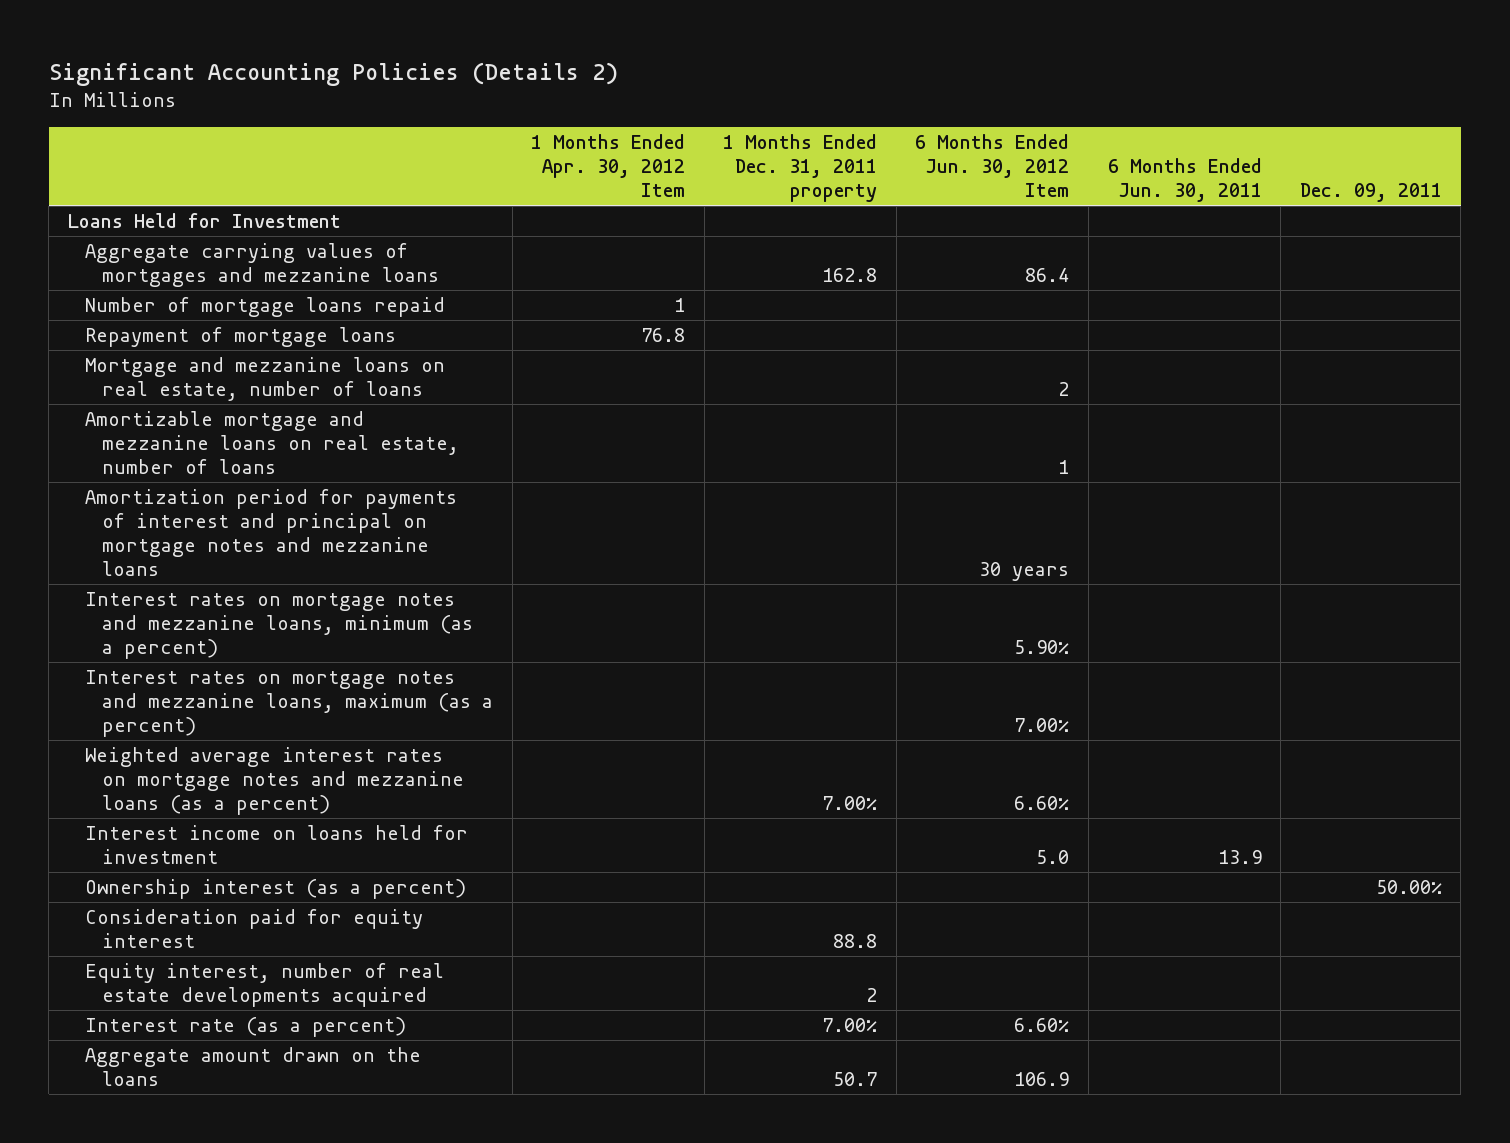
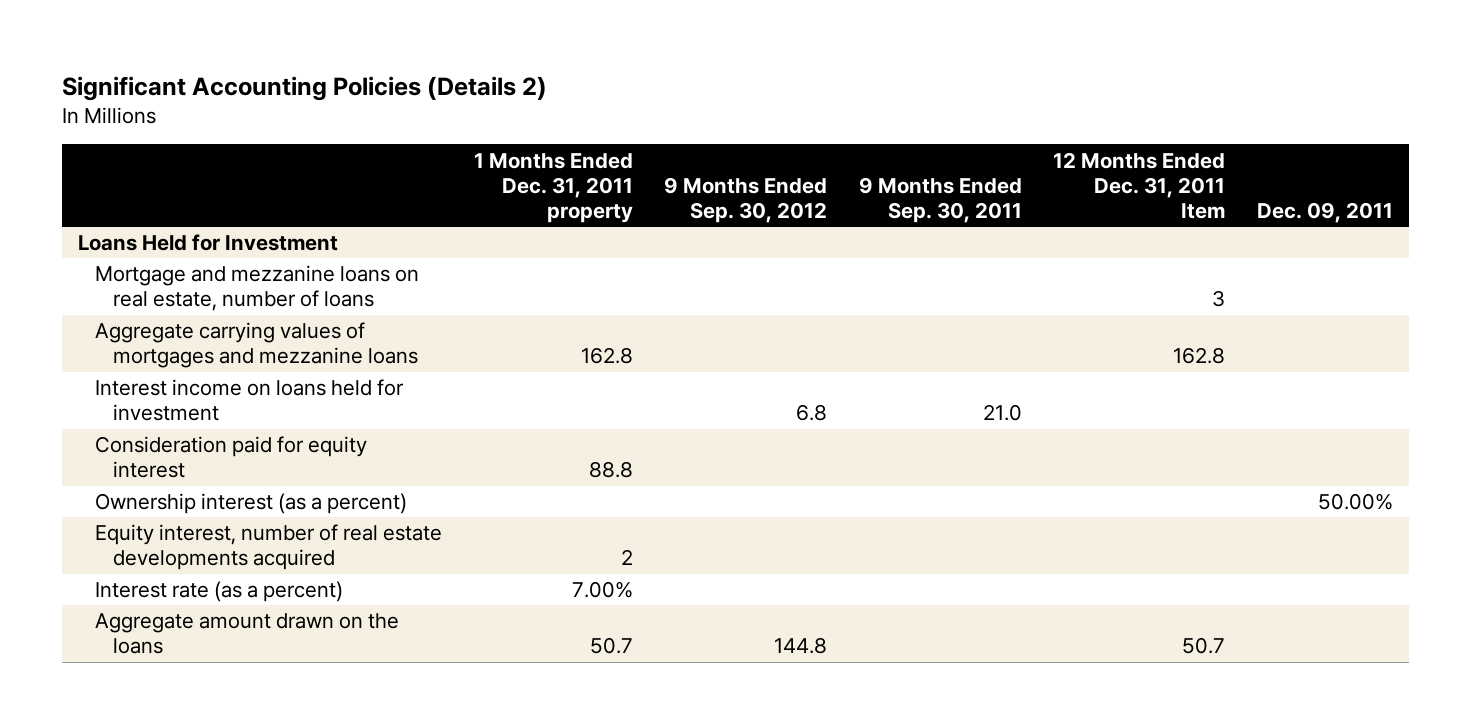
- | 1 Months Ended Apr. 30, 2012 Item | 1 Months Ended Dec. 31, 2011 property | 6 Months Ended Jun. 30, 2012 Item | 6 Months Ended Jun. 30, 2011 | Dec. 09, 2011
+ | 1 Months Ended Dec. 31, 2011 property | 9 Months Ended Sep. 30, 2012 | 9 Months Ended Sep. 30, 2011 | 12 Months Ended Dec. 31, 2011 Item | Dec. 09, 2011
- Number of mortgage loans repaid | 1 | | | |
- Repayment of mortgage loans | 76.8 | | | |
- Amortizable mortgage and mezzanine loans on real estate, number of loans | | | 1 | |
- Amortization period for payments of interest and principal on mortgage notes and mezzanine loans | | | 30 years | |
- Interest rates on mortgage notes and mezzanine loans, minimum (as a percent) | | | 5.90% | |
- Interest rates on mortgage notes and mezzanine loans, maximum (as a percent) | | | 7.00% | |
- Weighted average interest rates on mortgage notes and mezzanine loans (as a percent) | | 7.00% | 6.60% | |
moved down: Aggregate carrying values of mortgages and mezzanine loans | 162.8 | | | 162.8 |
moved down: Ownership interest (as a percent) | | | | | 50.00%

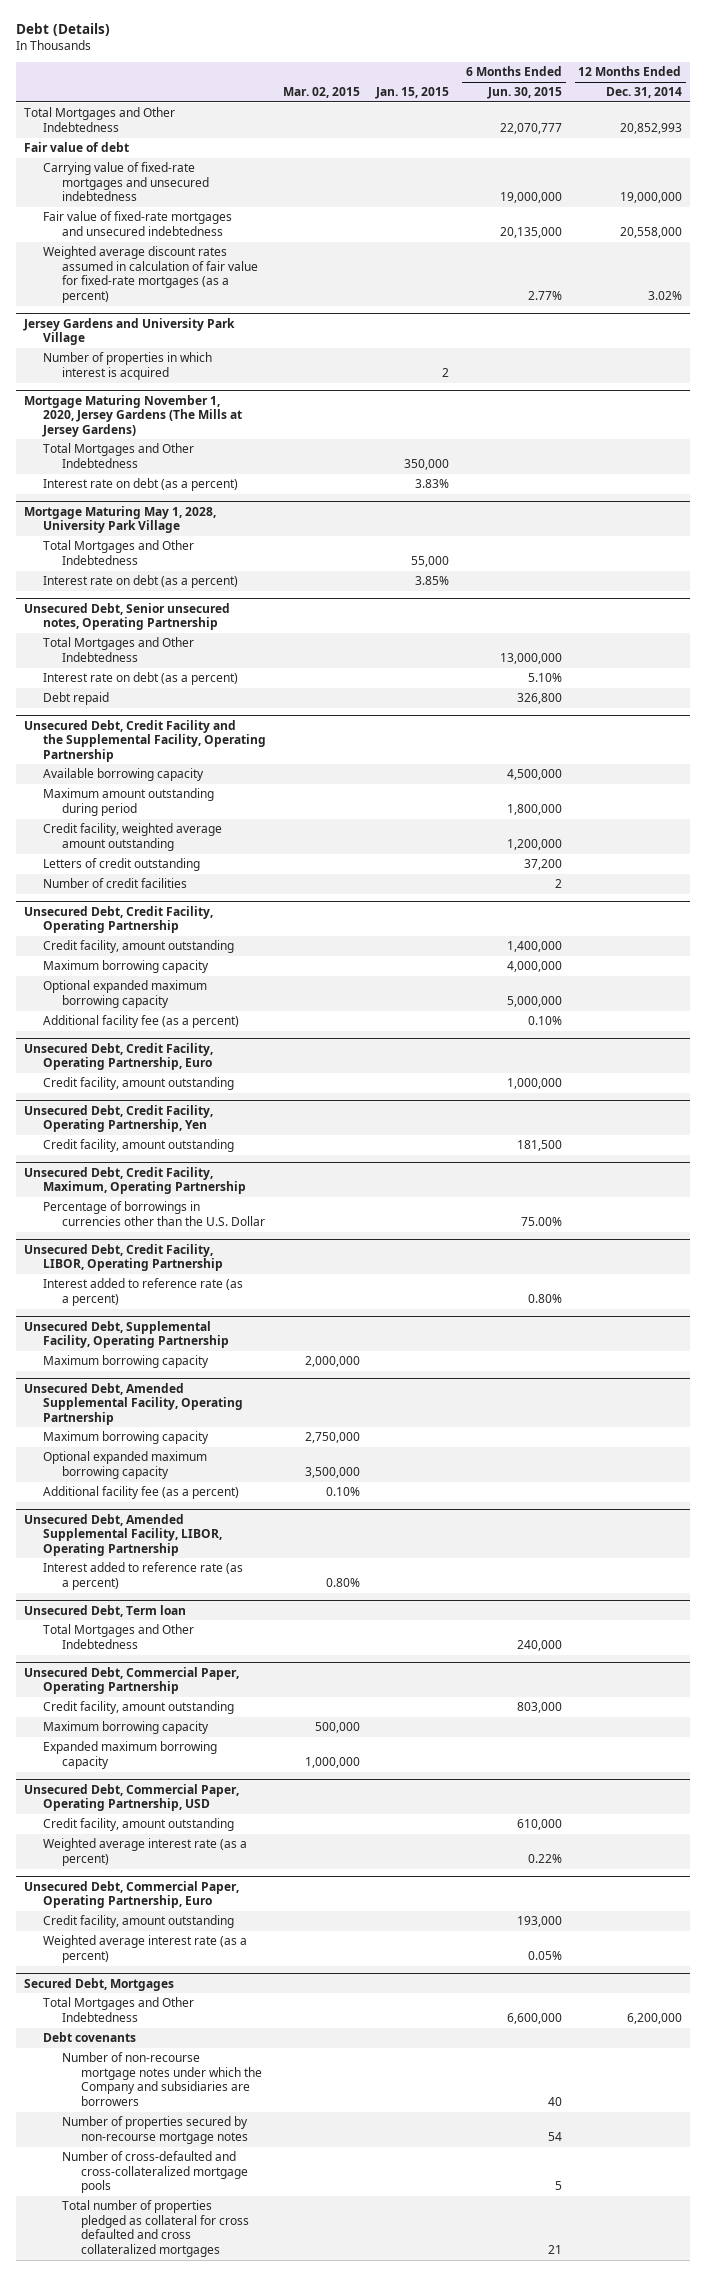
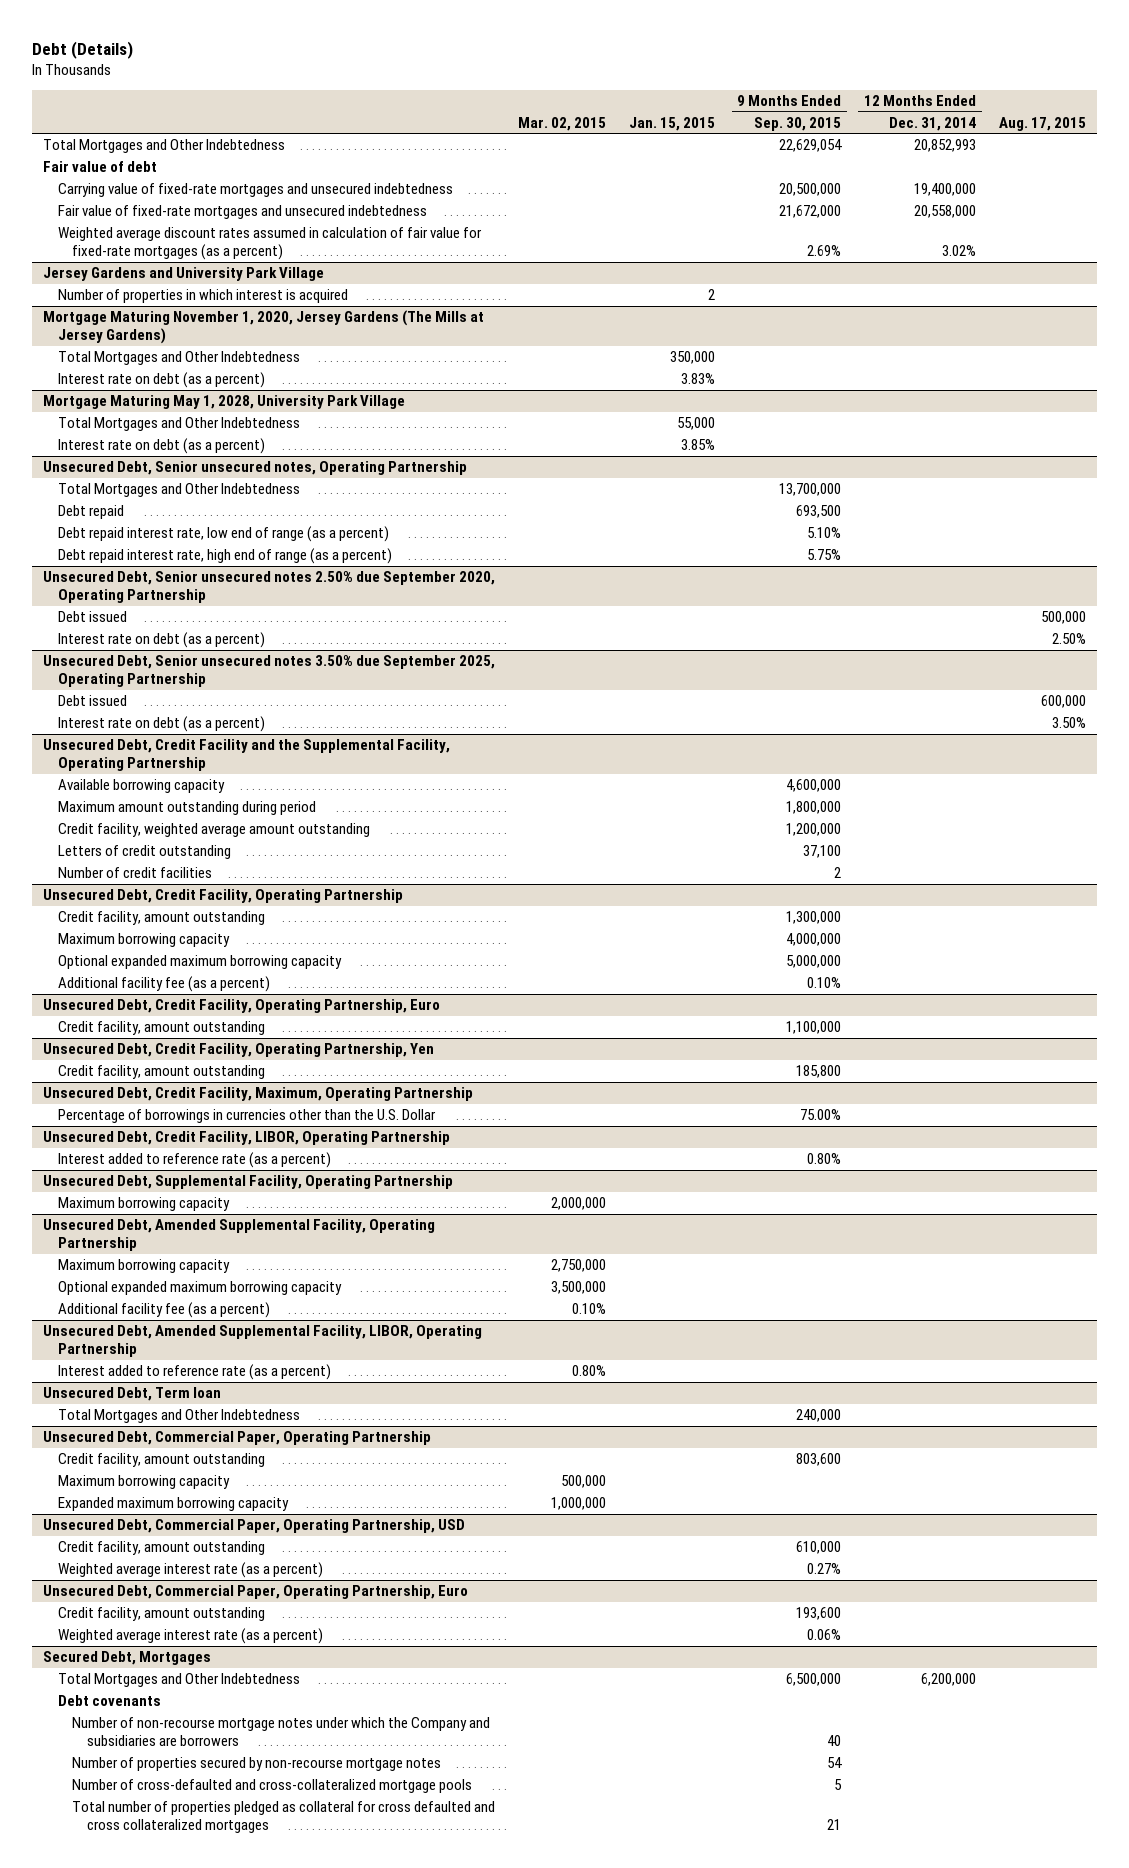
- | Mar. 02, 2015 | Jan. 15, 2015 | 6 Months Ended Jun. 30, 2015 | 12 Months Ended Dec. 31, 2014
+ | Mar. 02, 2015 | Jan. 15, 2015 | 9 Months Ended Sep. 30, 2015 | 12 Months Ended Dec. 31, 2014 | Aug. 17, 2015
- Carrying value of fixed-rate mortgages and unsecured indebtedness | | | 19,000,000 | 19,000,000
+ Carrying value of fixed-rate mortgages and unsecured indebtedness | | | 20,500,000 | 19,400,000 |
@ Unsecured Debt, Senior unsecured notes, Operating Partnership
- Interest rate on debt (as a percent) | | | 5.10% |
+ Debt repaid interest rate, low end of range (as a percent) | | | 5.10% | |
+ Debt repaid interest rate, high end of range (as a percent) | | | 5.75% | |
+ Unsecured Debt, Senior unsecured notes 2.50% due September 2020, Operating Partnership
+ Debt issued | | | | | 500,000
+ Interest rate on debt (as a percent) | | | | | 2.50%
+ Unsecured Debt, Senior unsecured notes 3.50% due September 2025, Operating Partnership
+ Debt issued | | | | | 600,000
+ Interest rate on debt (as a percent) | | | | | 3.50%

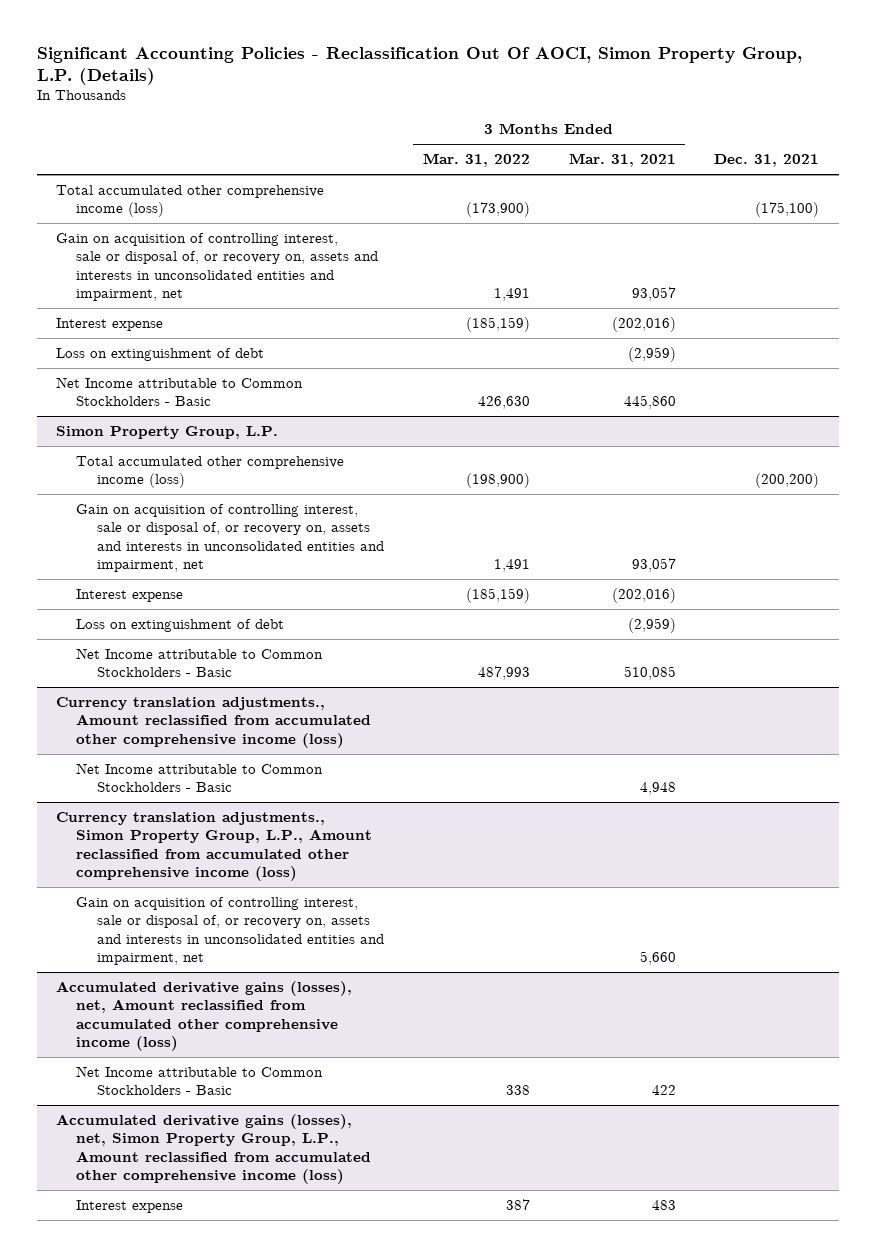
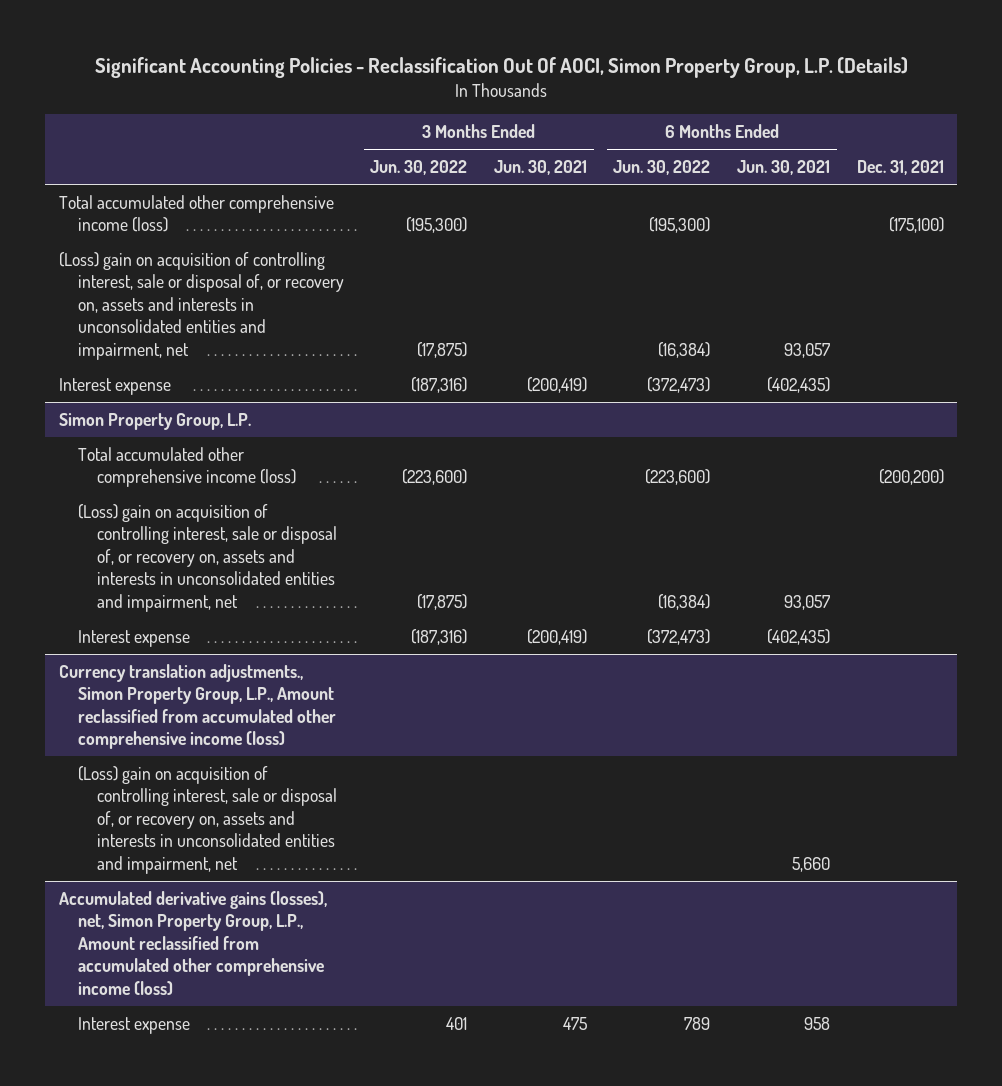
- | 3 Months Ended Mar. 31, 2022 | 3 Months Ended Mar. 31, 2021 | Dec. 31, 2021
+ | 3 Months Ended Jun. 30, 2022 | 3 Months Ended Jun. 30, 2021 | 6 Months Ended Jun. 30, 2022 | 6 Months Ended Jun. 30, 2021 | Dec. 31, 2021
- Gain on acquisition of controlling interest, sale or disposal of, or recovery on, assets and interests in unconsolidated entities and impairment, net | 1,491 | 93,057 |
+ (Loss) gain on acquisition of controlling interest, sale or disposal of, or recovery on, assets and interests in unconsolidated entities and impairment, net | (17,875) | | (16,384) | 93,057 |
- Loss on extinguishment of debt | | (2,959) |
- Net Income attributable to Common Stockholders - Basic | 426,630 | 445,860 |
@ Simon Property Group, L.P.
- Gain on acquisition of controlling interest, sale or disposal of, or recovery on, assets and interests in unconsolidated entities and impairment, net | 1,491 | 93,057 |
+ (Loss) gain on acquisition of controlling interest, sale or disposal of, or recovery on, assets and interests in unconsolidated entities and impairment, net | (17,875) | | (16,384) | 93,057 |
- Loss on extinguishment of debt | | (2,959) |
- Net Income attributable to Common Stockholders - Basic | 487,993 | 510,085 |
- Currency translation adjustments., Amount reclassified from accumulated other comprehensive income (loss)
- Net Income attributable to Common Stockholders - Basic | | 4,948 |
@ Currency translation adjustments., Simon Property Group, L.P., Amount reclassified from accumulated other comprehensive income (loss)
- Gain on acquisition of controlling interest, sale or disposal of, or recovery on, assets and interests in unconsolidated entities and impairment, net | | 5,660 |
- Accumulated derivative gains (losses), net, Amount reclassified from accumulated other comprehensive income (loss)
- Net Income attributable to Common Stockholders - Basic | 338 | 422 |
@ Currency translation adjustments., Simon Property Group, L.P., Amount reclassified from accumulated other comprehensive income (loss)
+ (Loss) gain on acquisition of controlling interest, sale or disposal of, or recovery on, assets and interests in unconsolidated entities and impairment, net | | | | 5,660 |

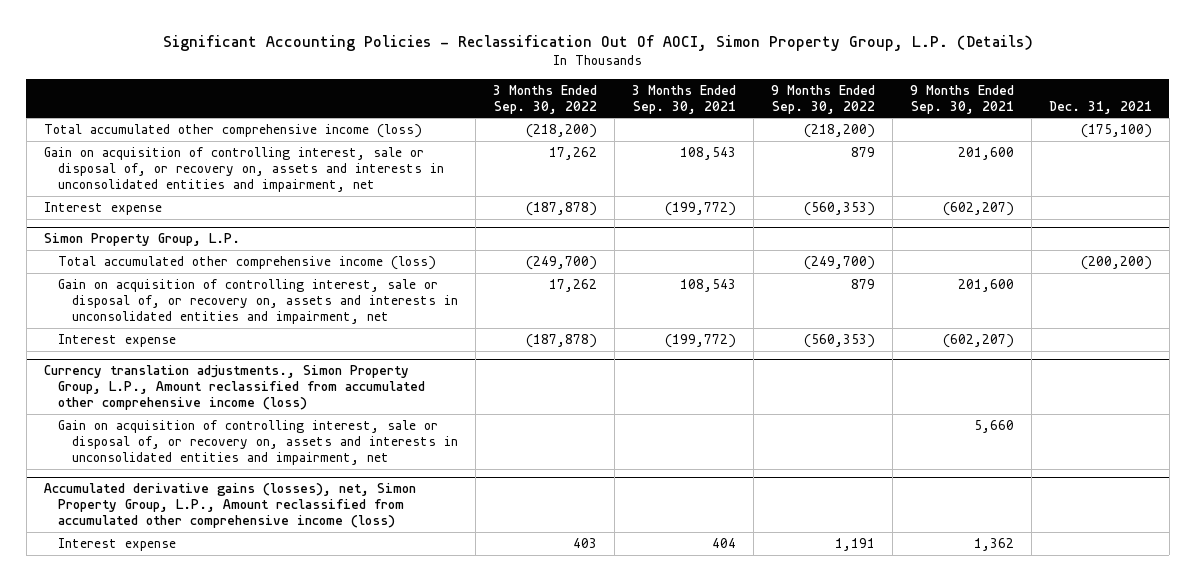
- | 3 Months Ended Jun. 30, 2022 | 3 Months Ended Jun. 30, 2021 | 6 Months Ended Jun. 30, 2022 | 6 Months Ended Jun. 30, 2021 | Dec. 31, 2021
+ | 3 Months Ended Sep. 30, 2022 | 3 Months Ended Sep. 30, 2021 | 9 Months Ended Sep. 30, 2022 | 9 Months Ended Sep. 30, 2021 | Dec. 31, 2021
- (Loss) gain on acquisition of controlling interest, sale or disposal of, or recovery on, assets and interests in unconsolidated entities and impairment, net | (17,875) | | (16,384) | 93,057 |
+ Gain on acquisition of controlling interest, sale or disposal of, or recovery on, assets and interests in unconsolidated entities and impairment, net | 17,262 | 108,543 | 879 | 201,600 |
@ Simon Property Group, L.P.
- (Loss) gain on acquisition of controlling interest, sale or disposal of, or recovery on, assets and interests in unconsolidated entities and impairment, net | (17,875) | | (16,384) | 93,057 |
+ Gain on acquisition of controlling interest, sale or disposal of, or recovery on, assets and interests in unconsolidated entities and impairment, net | 17,262 | 108,543 | 879 | 201,600 |
@ Currency translation adjustments., Simon Property Group, L.P., Amount reclassified from accumulated other comprehensive income (loss)
- (Loss) gain on acquisition of controlling interest, sale or disposal of, or recovery on, assets and interests in unconsolidated entities and impairment, net | | | | 5,660 |
+ Gain on acquisition of controlling interest, sale or disposal of, or recovery on, assets and interests in unconsolidated entities and impairment, net | | | | 5,660 |

